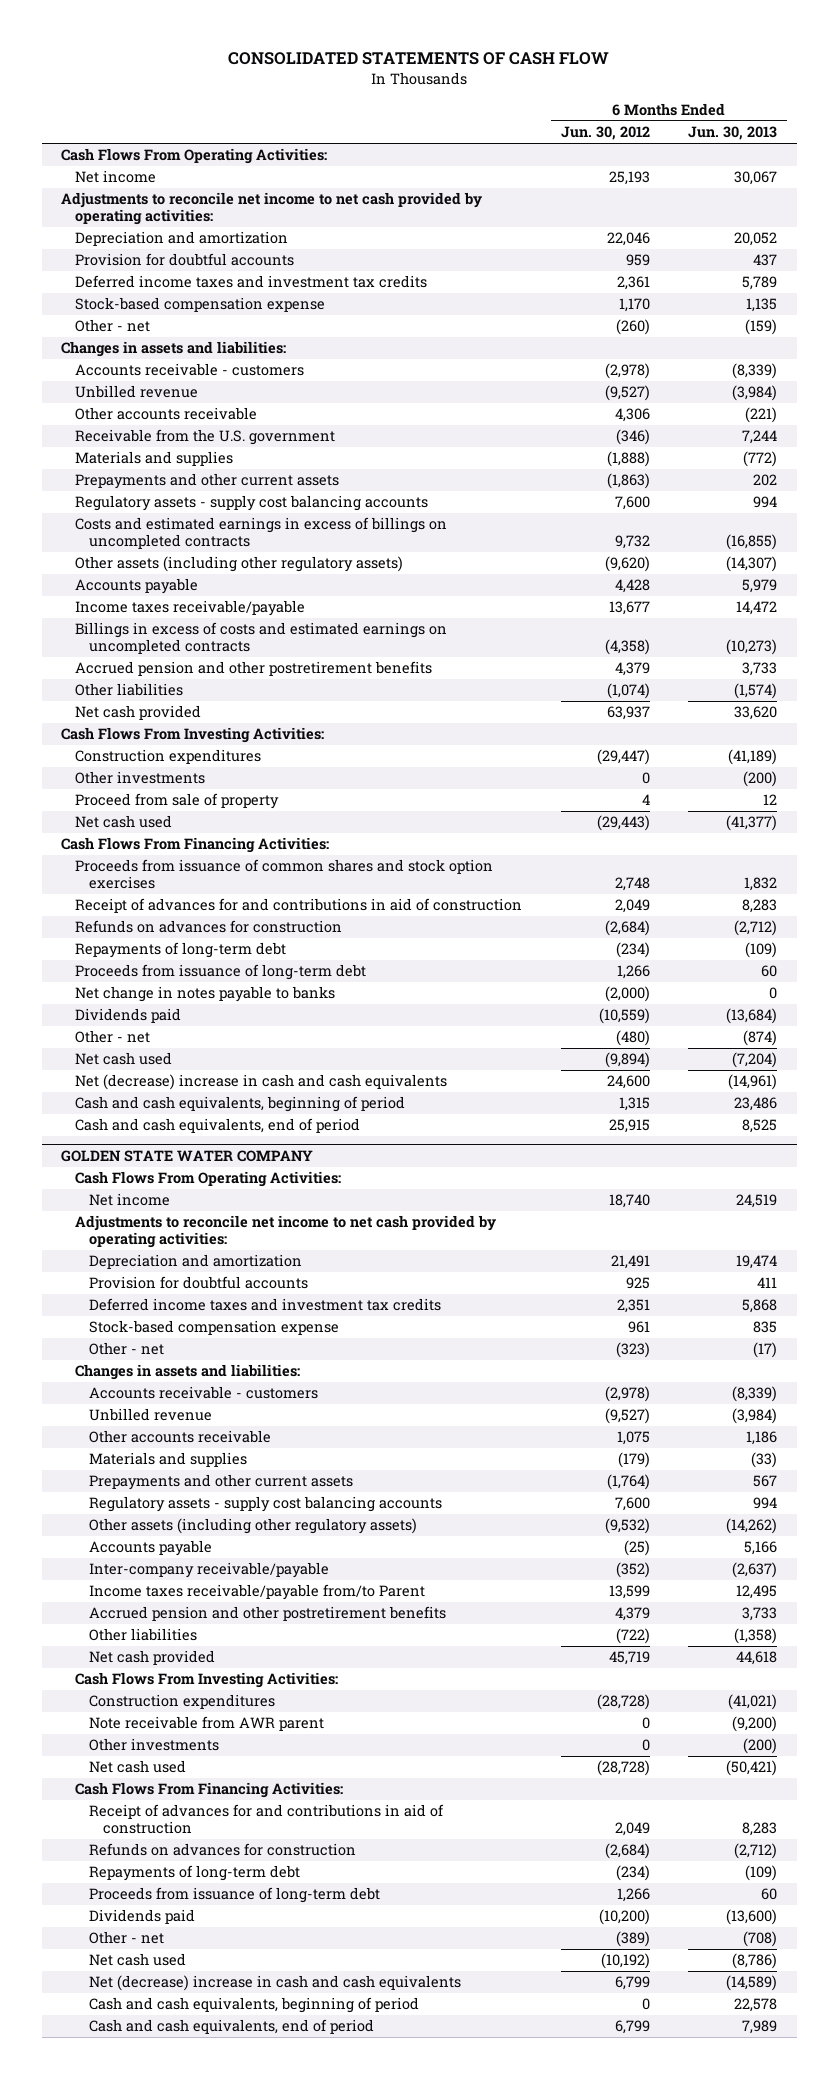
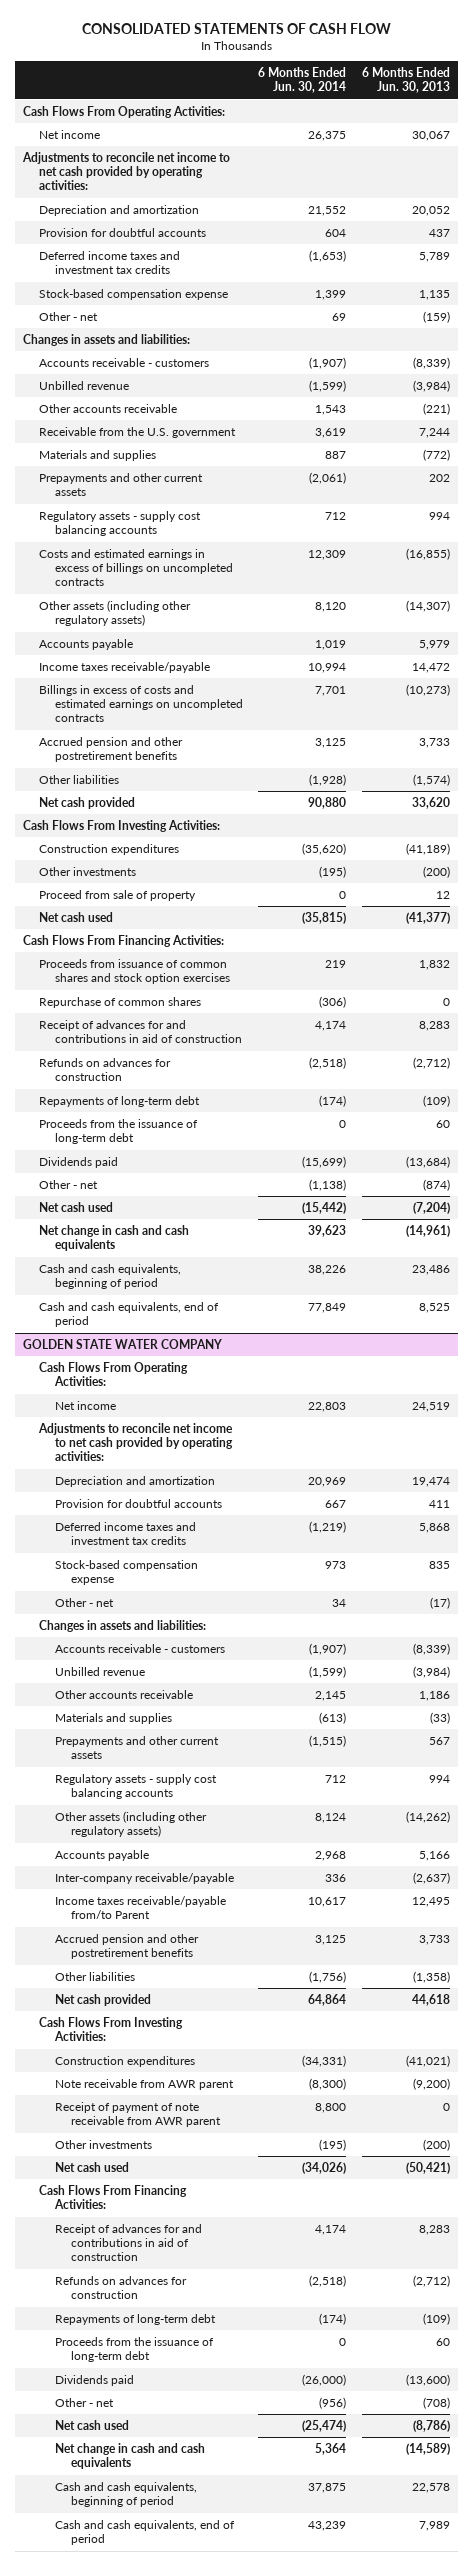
- | 6 Months Ended Jun. 30, 2012 | 6 Months Ended Jun. 30, 2013
+ | 6 Months Ended Jun. 30, 2014 | 6 Months Ended Jun. 30, 2013
+ Repurchase of common shares | (306) | 0
- Proceeds from issuance of long-term debt | 1,266 | 60
- Net change in notes payable to banks | (2,000) | 0
+ Proceeds from the issuance of long-term debt | 0 | 60
- Net (decrease) increase in cash and cash equivalents | 24,600 | (14,961)
+ Net change in cash and cash equivalents | 39,623 | (14,961)
@ GOLDEN STATE WATER COMPANY
+ Receipt of payment of note receivable from AWR parent | 8,800 | 0
- Proceeds from issuance of long-term debt | 1,266 | 60
+ Proceeds from the issuance of long-term debt | 0 | 60
- Net (decrease) increase in cash and cash equivalents | 6,799 | (14,589)
+ Net change in cash and cash equivalents | 5,364 | (14,589)

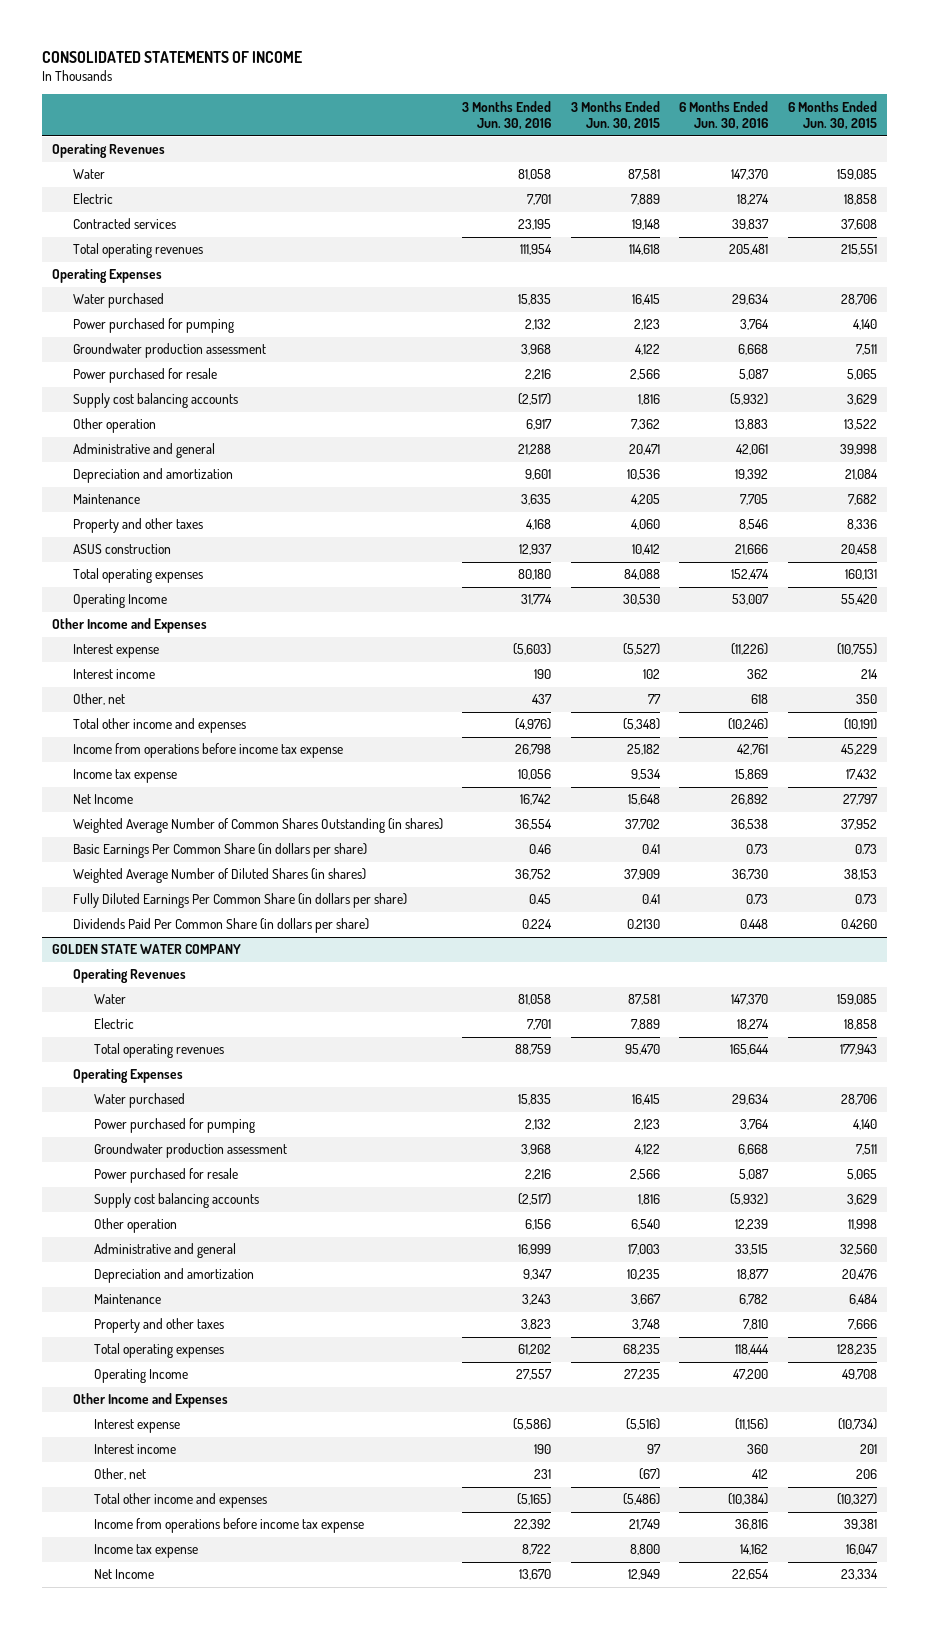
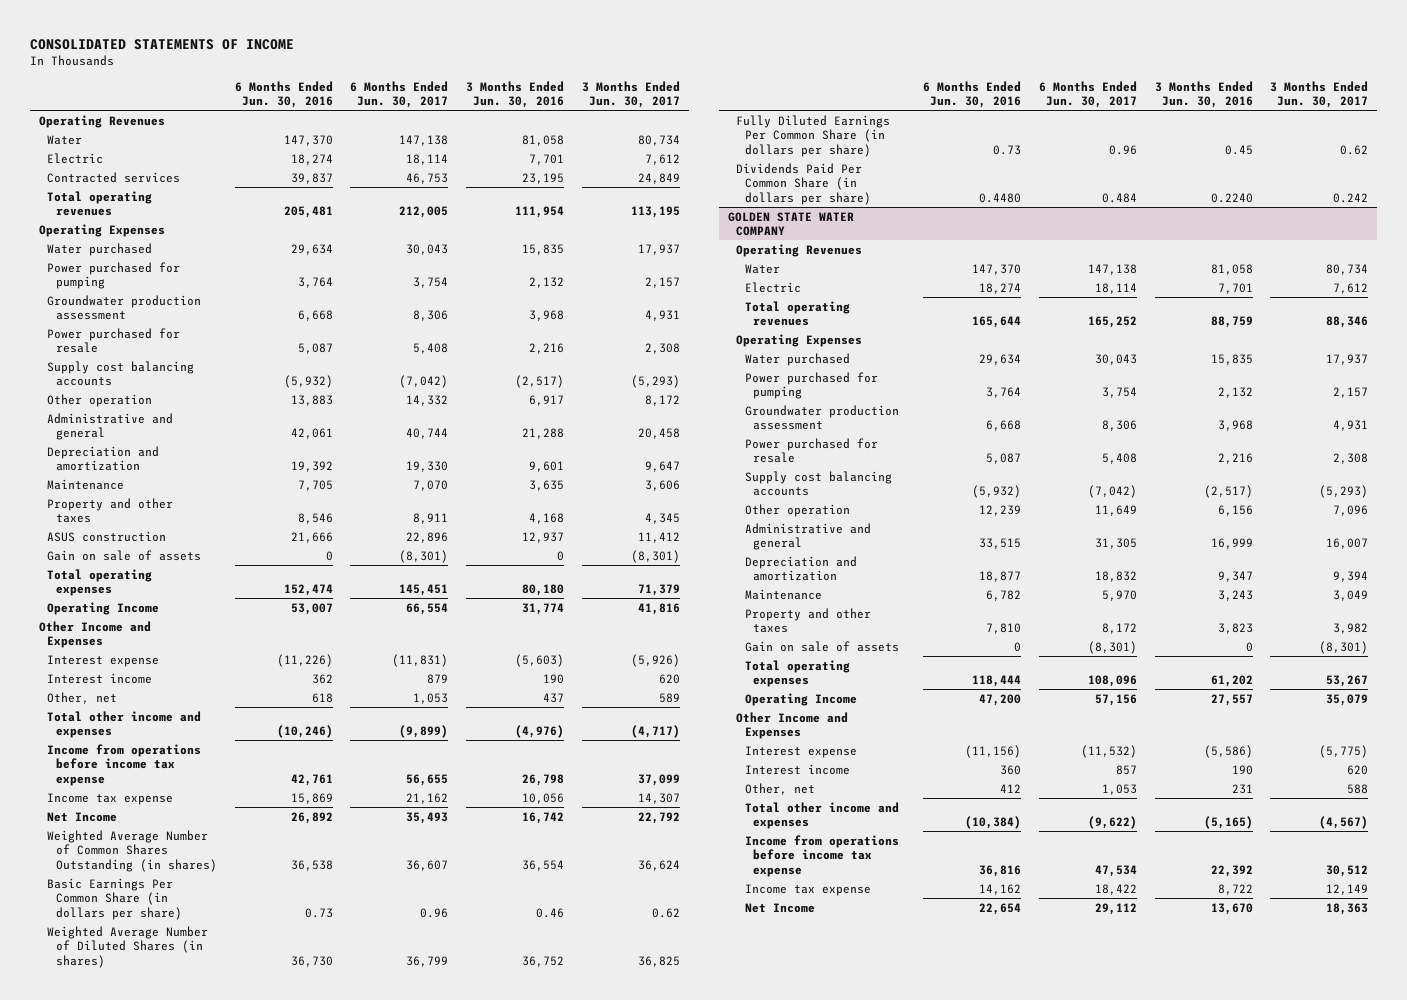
- | 3 Months Ended Jun. 30, 2016 | 3 Months Ended Jun. 30, 2015 | 6 Months Ended Jun. 30, 2016 | 6 Months Ended Jun. 30, 2015
+ | 6 Months Ended Jun. 30, 2016 | 6 Months Ended Jun. 30, 2017 | 3 Months Ended Jun. 30, 2016 | 3 Months Ended Jun. 30, 2017
+ Gain on sale of assets | 0 | (8,301) | 0 | (8,301)
- Dividends Paid Per Common Share (in dollars per share) | 0.224 | 0.2130 | 0.448 | 0.4260
+ Dividends Paid Per Common Share (in dollars per share) | 0.4480 | 0.484 | 0.2240 | 0.242
@ GOLDEN STATE WATER COMPANY
+ Gain on sale of assets | 0 | (8,301) | 0 | (8,301)

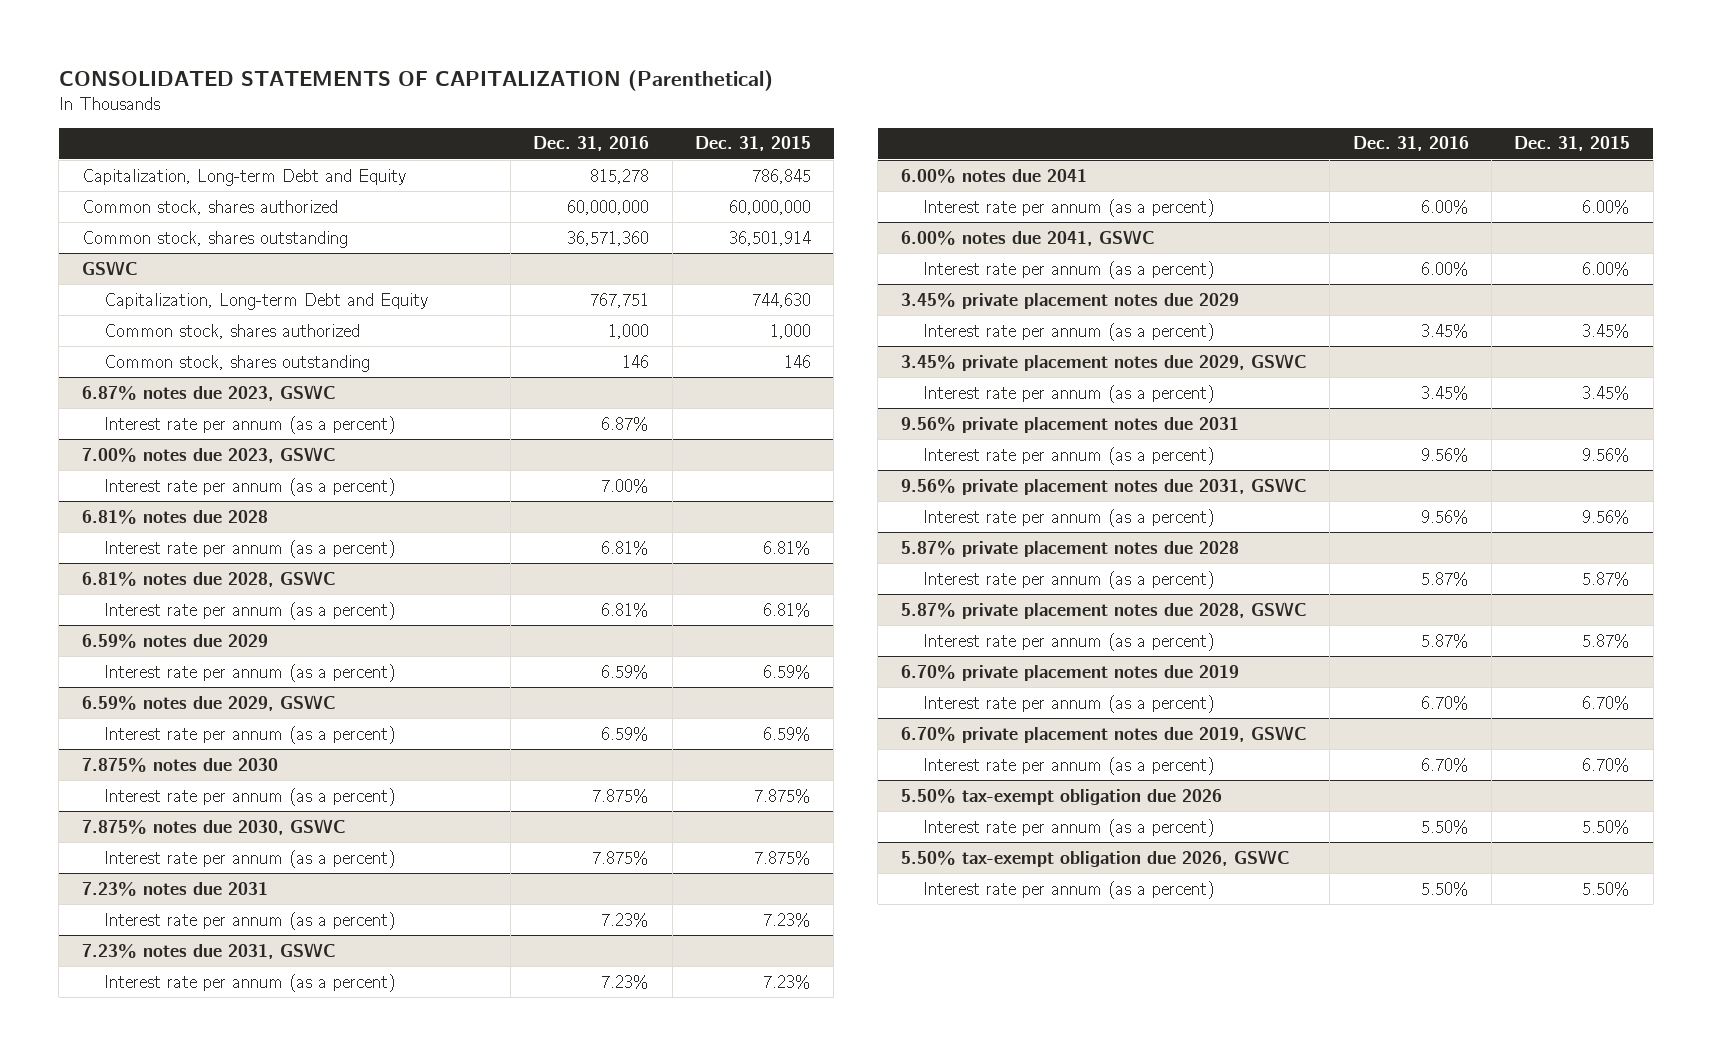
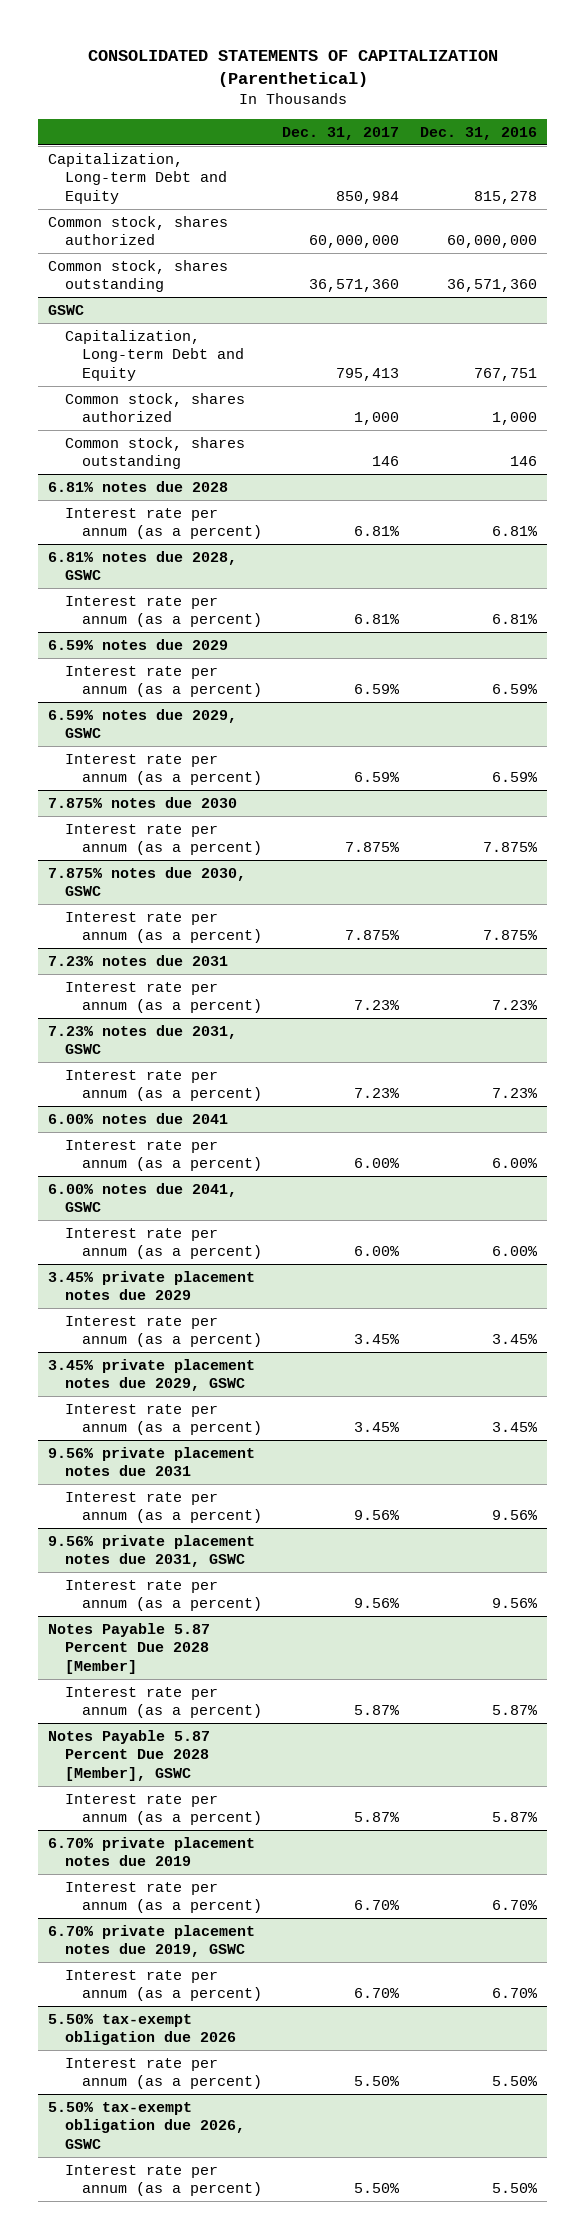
- | Dec. 31, 2016 | Dec. 31, 2015
+ | Dec. 31, 2017 | Dec. 31, 2016
- 6.87% notes due 2023, GSWC
- Interest rate per annum (as a percent) | 6.87% |
- 7.00% notes due 2023, GSWC
- Interest rate per annum (as a percent) | 7.00% |
- 5.87% private placement notes due 2028
+ Notes Payable 5.87 Percent Due 2028 [Member]
- 5.87% private placement notes due 2028, GSWC
+ Notes Payable 5.87 Percent Due 2028 [Member], GSWC

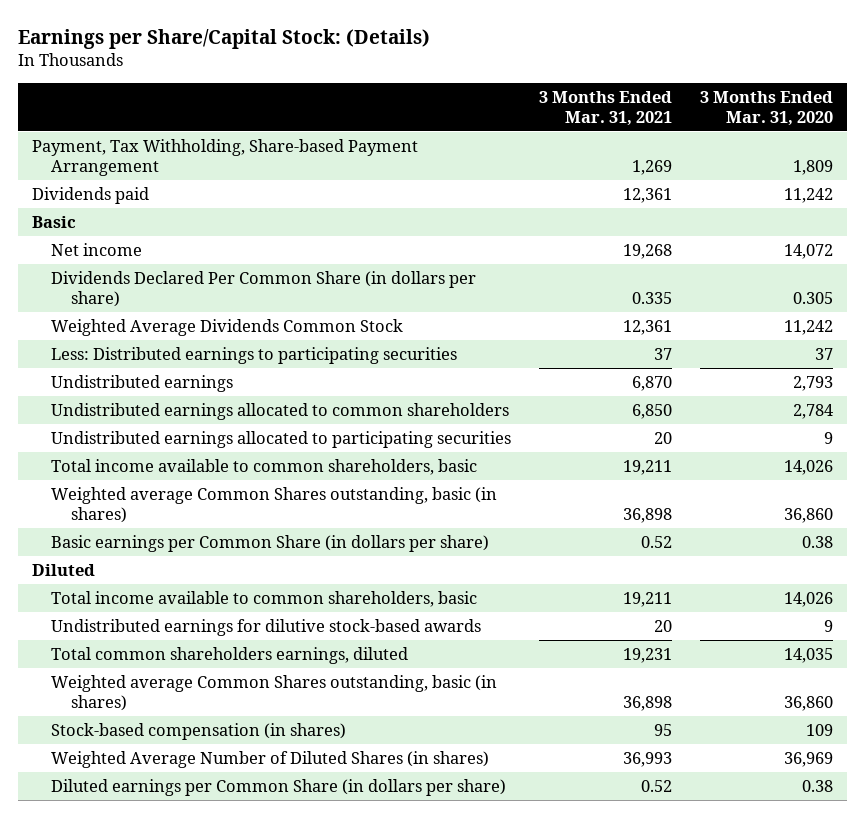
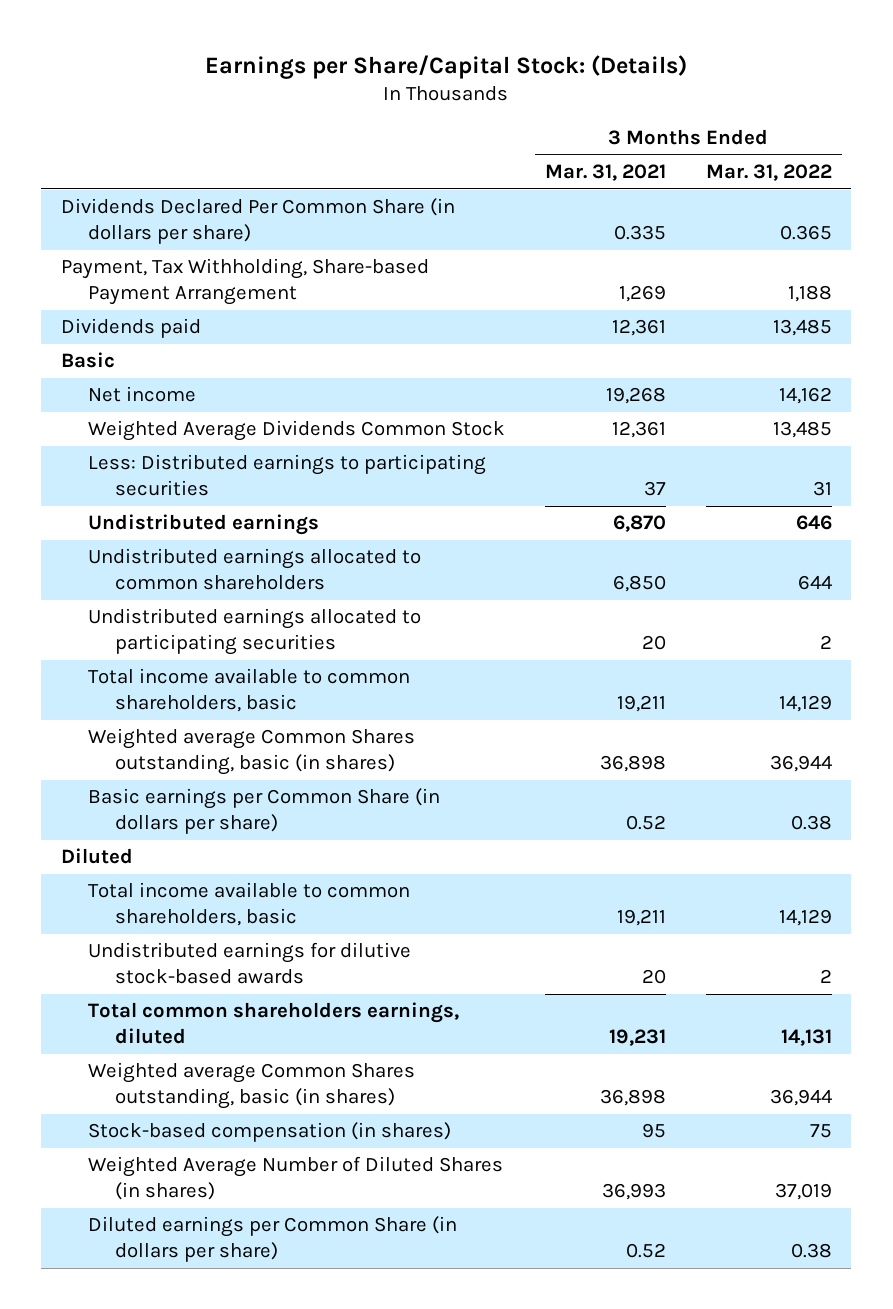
- | 3 Months Ended Mar. 31, 2021 | 3 Months Ended Mar. 31, 2020
+ | 3 Months Ended Mar. 31, 2021 | 3 Months Ended Mar. 31, 2022
moved up: Dividends Declared Per Common Share (in dollars per share) | 0.335 | 0.365

